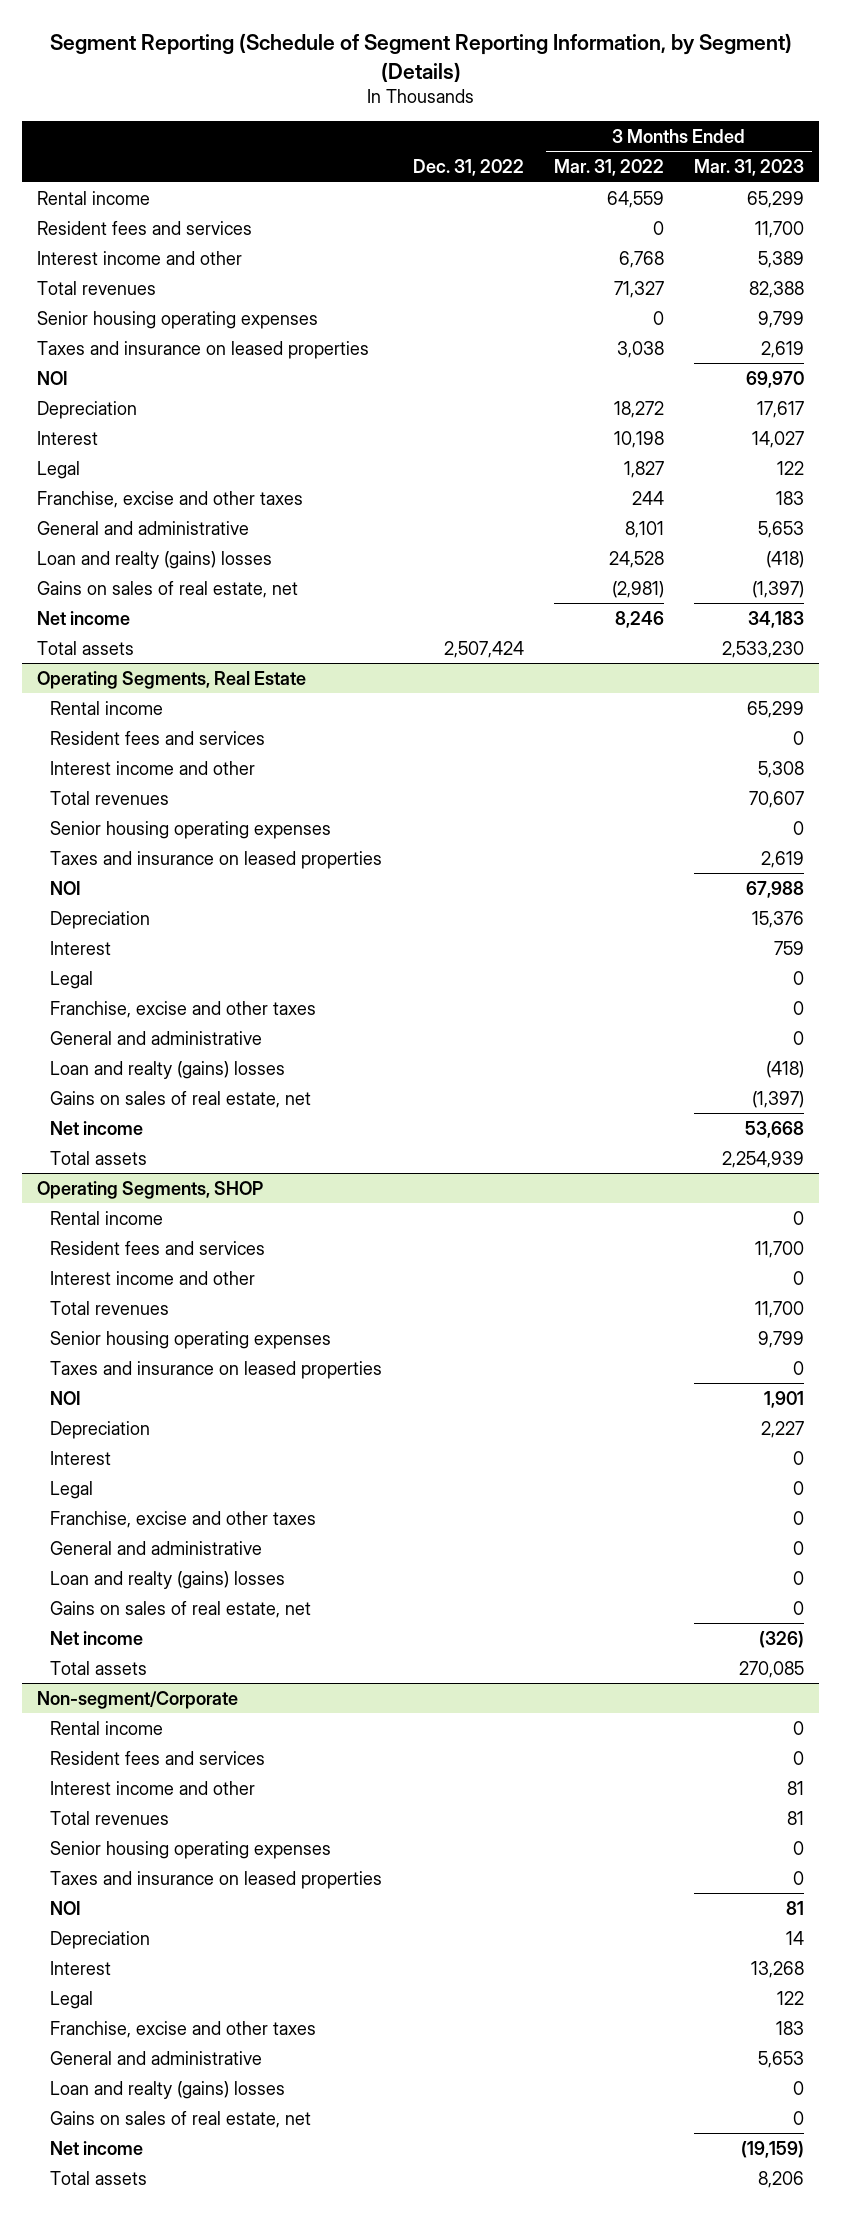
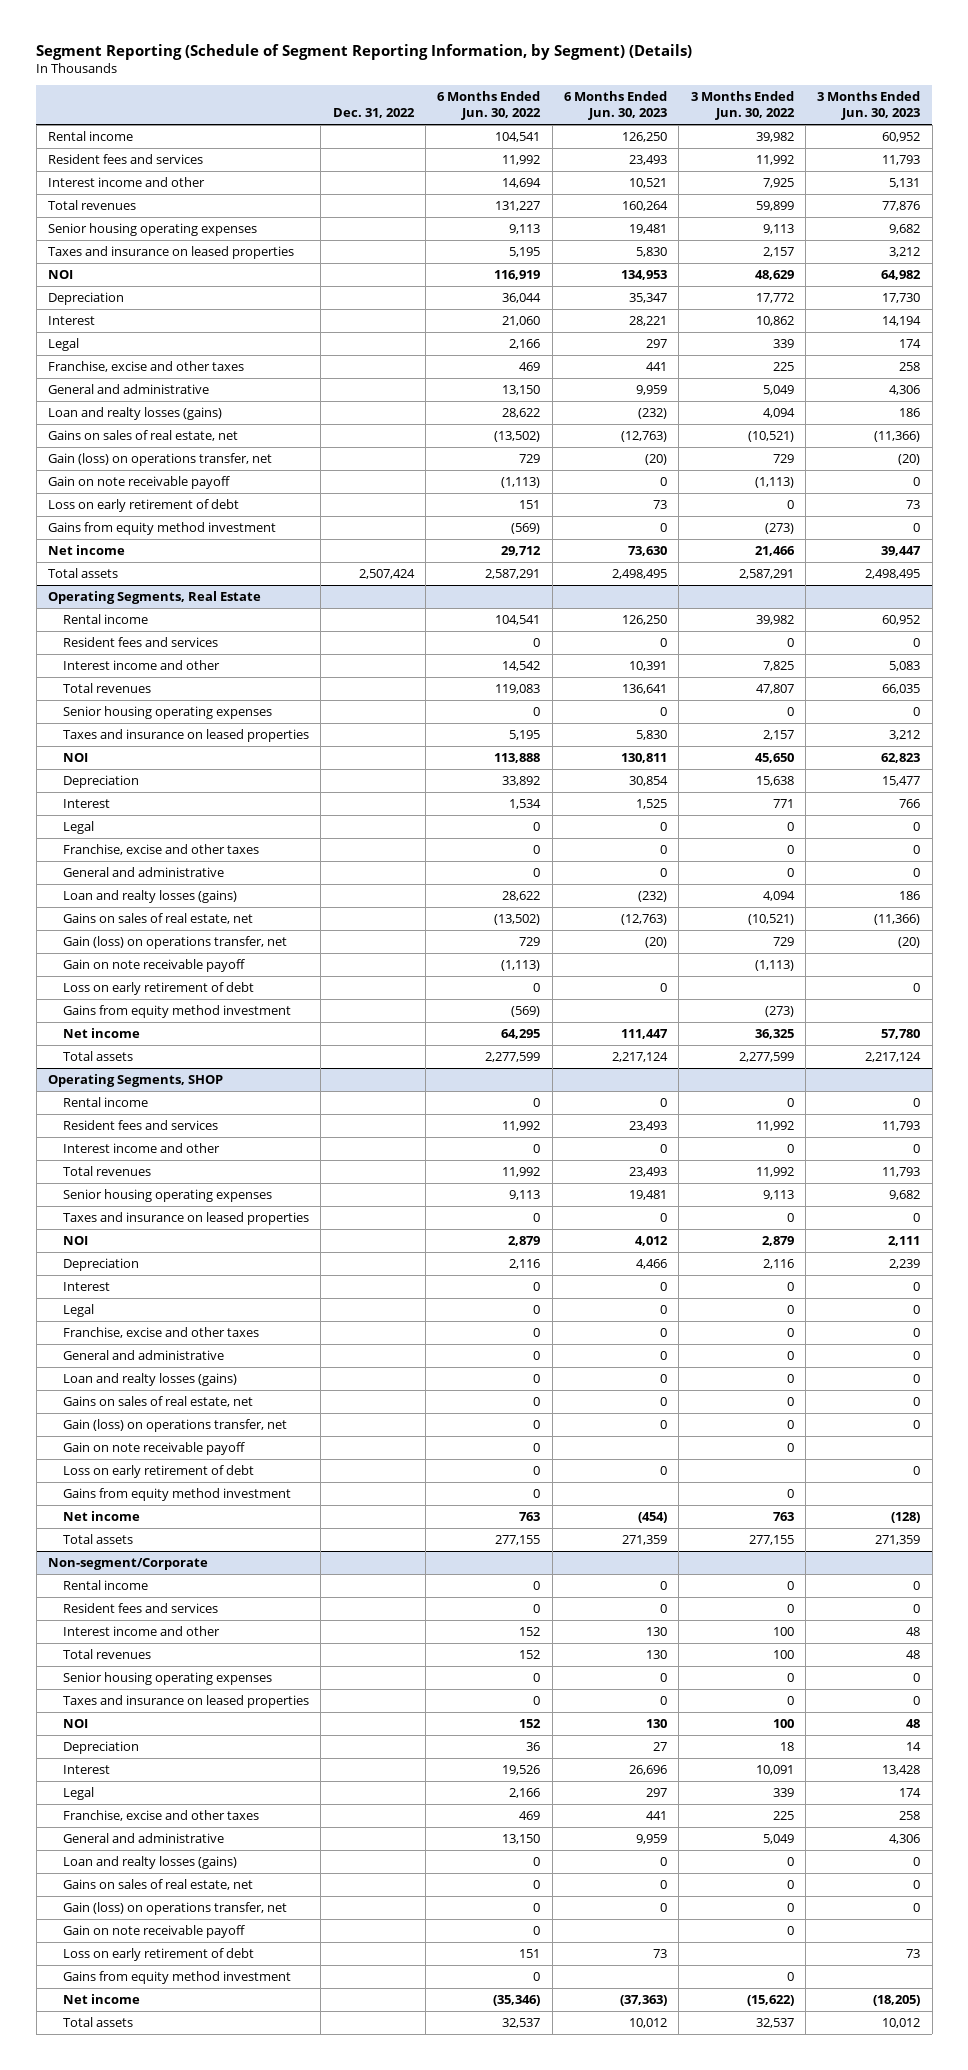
- | Dec. 31, 2022 | 3 Months Ended Mar. 31, 2022 | 3 Months Ended Mar. 31, 2023
+ | Dec. 31, 2022 | 6 Months Ended Jun. 30, 2022 | 6 Months Ended Jun. 30, 2023 | 3 Months Ended Jun. 30, 2022 | 3 Months Ended Jun. 30, 2023
- Loan and realty (gains) losses | | 24,528 | (418)
+ Loan and realty losses (gains) | | 28,622 | (232) | 4,094 | 186
+ Gain (loss) on operations transfer, net | | 729 | (20) | 729 | (20)
+ Gain on note receivable payoff | | (1,113) | 0 | (1,113) | 0
+ Loss on early retirement of debt | | 151 | 73 | 0 | 73
+ Gains from equity method investment | | (569) | 0 | (273) | 0
@ Operating Segments, Real Estate
- Loan and realty (gains) losses | | | (418)
+ Loan and realty losses (gains) | | 28,622 | (232) | 4,094 | 186
+ Gain (loss) on operations transfer, net | | 729 | (20) | 729 | (20)
+ Gain on note receivable payoff | | (1,113) | | (1,113) |
+ Loss on early retirement of debt | | 0 | 0 | | 0
+ Gains from equity method investment | | (569) | | (273) |
@ Operating Segments, SHOP
- Loan and realty (gains) losses | | | 0
+ Loan and realty losses (gains) | | 0 | 0 | 0 | 0
+ Gain (loss) on operations transfer, net | | 0 | 0 | 0 | 0
+ Gain on note receivable payoff | | 0 | | 0 |
+ Loss on early retirement of debt | | 0 | 0 | | 0
+ Gains from equity method investment | | 0 | | 0 |
@ Non-segment/Corporate
- Loan and realty (gains) losses | | | 0
+ Loan and realty losses (gains) | | 0 | 0 | 0 | 0
+ Gain (loss) on operations transfer, net | | 0 | 0 | 0 | 0
+ Gain on note receivable payoff | | 0 | | 0 |
+ Loss on early retirement of debt | | 151 | 73 | | 73
+ Gains from equity method investment | | 0 | | 0 |

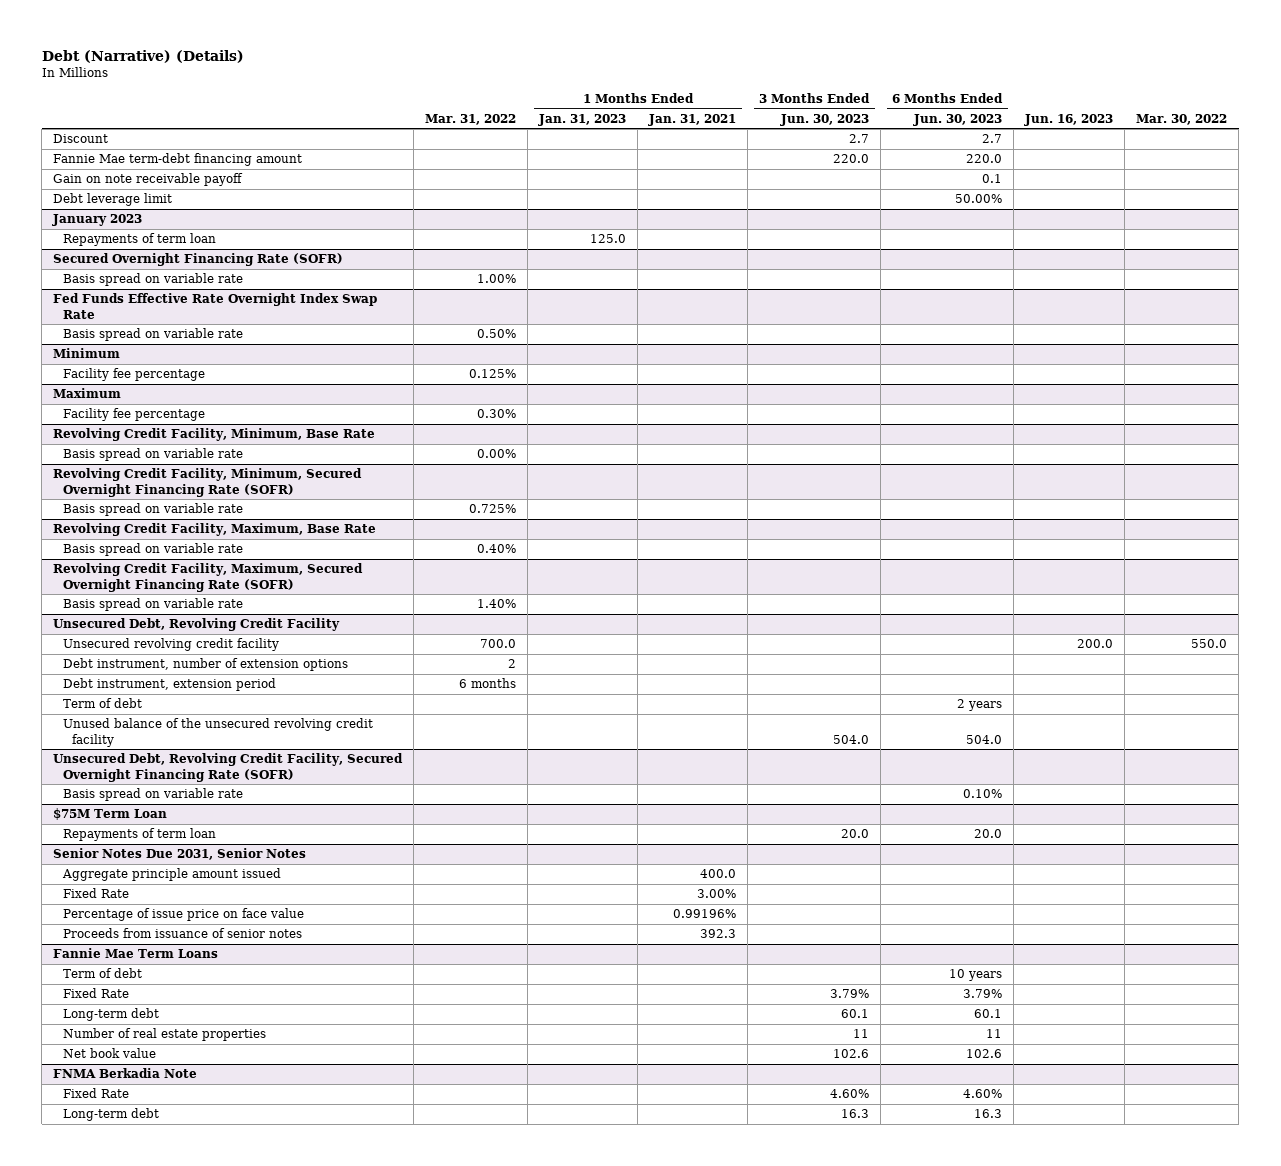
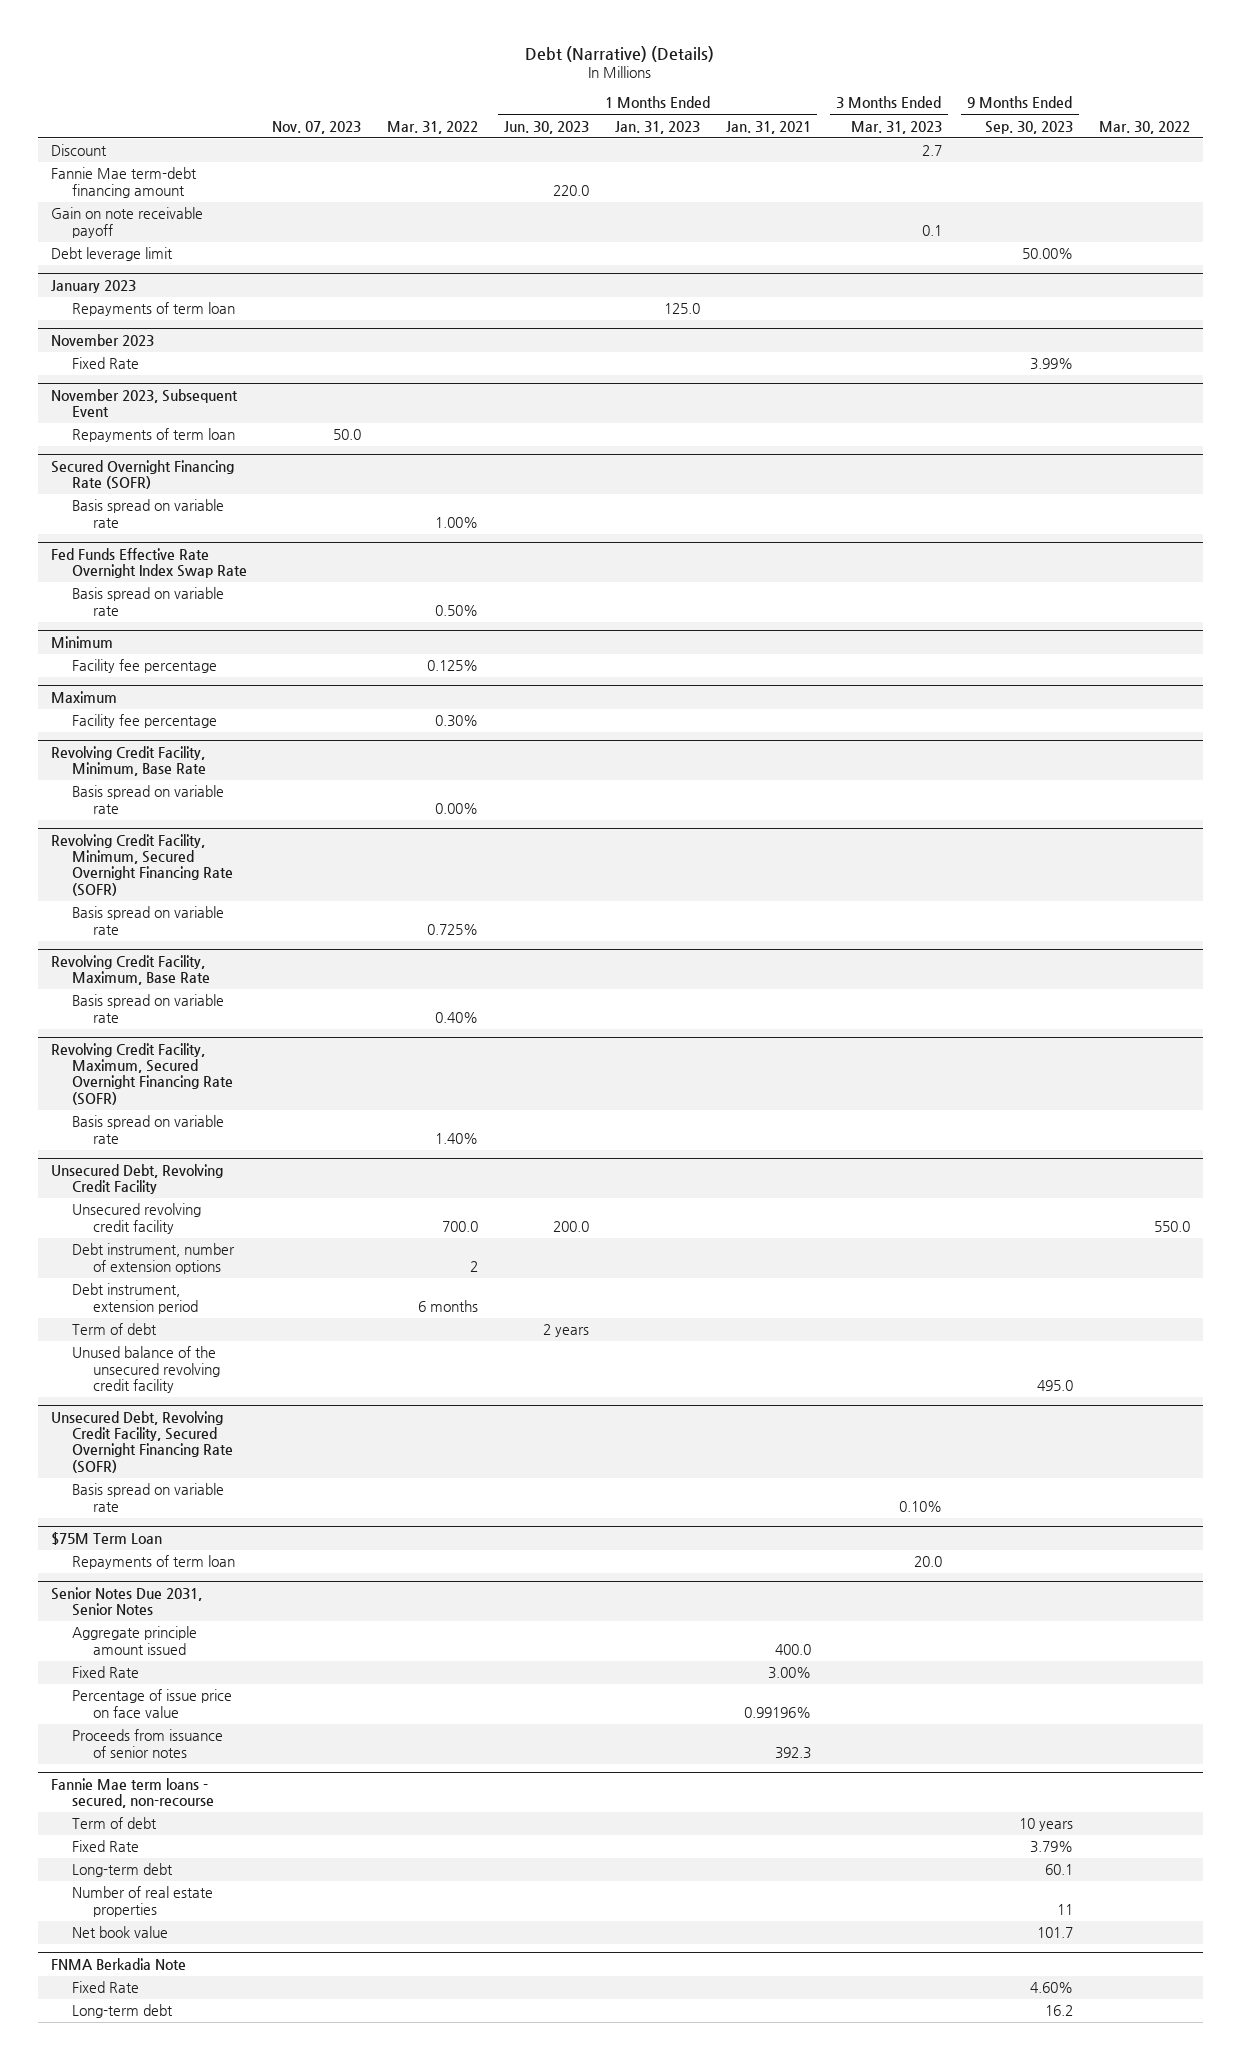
- | Mar. 31, 2022 | 1 Months Ended Jan. 31, 2023 | 1 Months Ended Jan. 31, 2021 | 3 Months Ended Jun. 30, 2023 | 6 Months Ended Jun. 30, 2023 | Jun. 16, 2023 | Mar. 30, 2022
+ | Nov. 07, 2023 | Mar. 31, 2022 | 1 Months Ended Jun. 30, 2023 | 1 Months Ended Jan. 31, 2023 | 1 Months Ended Jan. 31, 2021 | 3 Months Ended Mar. 31, 2023 | 9 Months Ended Sep. 30, 2023 | Mar. 30, 2022
+ November 2023
+ Fixed Rate | | | | | | | 3.99% |
+ November 2023, Subsequent Event
+ Repayments of term loan | 50.0 | | | | | | |
- Fannie Mae Term Loans
+ Fannie Mae term loans - secured, non-recourse

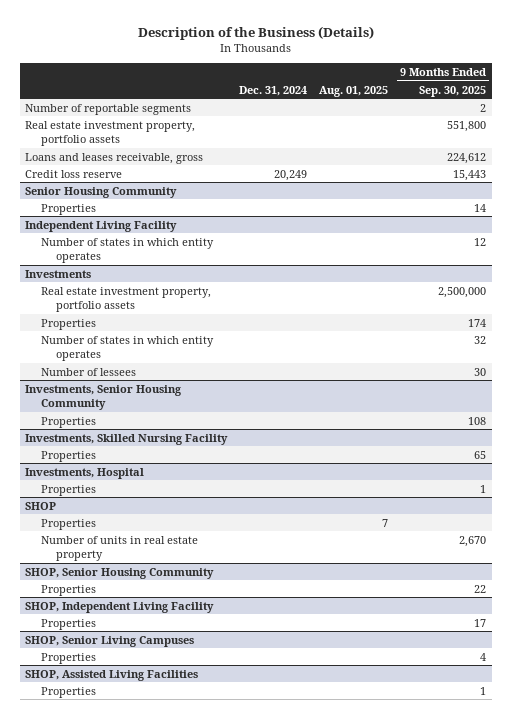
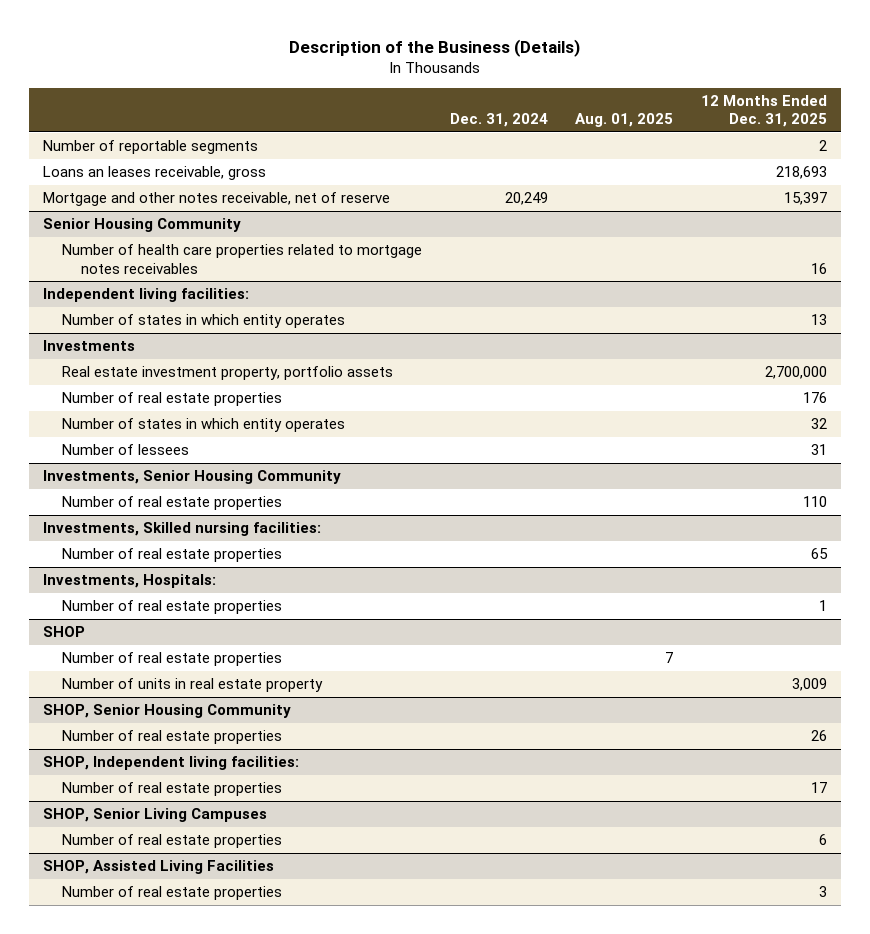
- | Dec. 31, 2024 | Aug. 01, 2025 | 9 Months Ended Sep. 30, 2025
+ | Dec. 31, 2024 | Aug. 01, 2025 | 12 Months Ended Dec. 31, 2025
- Real estate investment property, portfolio assets | | | 551,800
- Loans and leases receivable, gross | | | 224,612
- Credit loss reserve | 20,249 | | 15,443
+ Loans an leases receivable, gross | | | 218,693
+ Mortgage and other notes receivable, net of reserve | 20,249 | | 15,397
@ Senior Housing Community
- Properties | | | 14
- Independent Living Facility
@ Senior Housing Community
+ Number of health care properties related to mortgage notes receivables | | | 16
+ Independent living facilities:
@ Investments
- Properties | | | 174
+ Number of real estate properties | | | 176
@ Investments, Senior Housing Community
- Properties | | | 108
- Investments, Skilled Nursing Facility
- Properties | | | 65
- Investments, Hospital
- Properties | | | 1
@ Investments, Senior Housing Community
+ Number of real estate properties | | | 110
+ Investments, Skilled nursing facilities:
+ Number of real estate properties | | | 65
+ Investments, Hospitals:
+ Number of real estate properties | | | 1
@ SHOP
- Properties | | 7 |
+ Number of real estate properties | | 7 |
@ SHOP, Senior Housing Community
- Properties | | | 22
- SHOP, Independent Living Facility
- Properties | | | 17
@ SHOP, Senior Housing Community
+ Number of real estate properties | | | 26
+ SHOP, Independent living facilities:
+ Number of real estate properties | | | 17
@ SHOP, Senior Living Campuses
- Properties | | | 4
+ Number of real estate properties | | | 6
@ SHOP, Assisted Living Facilities
- Properties | | | 1
+ Number of real estate properties | | | 3

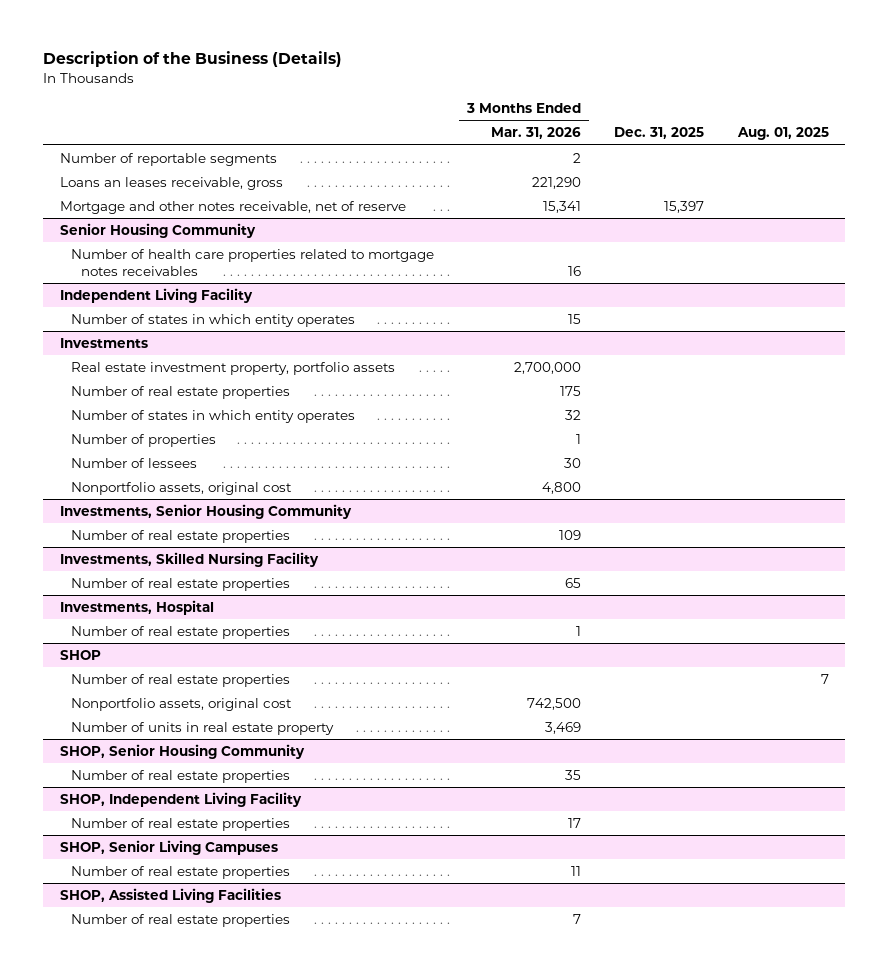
- | Dec. 31, 2024 | Aug. 01, 2025 | 12 Months Ended Dec. 31, 2025
+ | 3 Months Ended Mar. 31, 2026 | Dec. 31, 2025 | Aug. 01, 2025
- Independent living facilities:
+ Independent Living Facility
@ Investments
+ Number of properties | 1 | |
+ Nonportfolio assets, original cost | 4,800 | |
- Investments, Skilled nursing facilities:
+ Investments, Skilled Nursing Facility
- Investments, Hospitals:
+ Investments, Hospital
@ SHOP
+ Nonportfolio assets, original cost | 742,500 | |
- SHOP, Independent living facilities:
+ SHOP, Independent Living Facility

